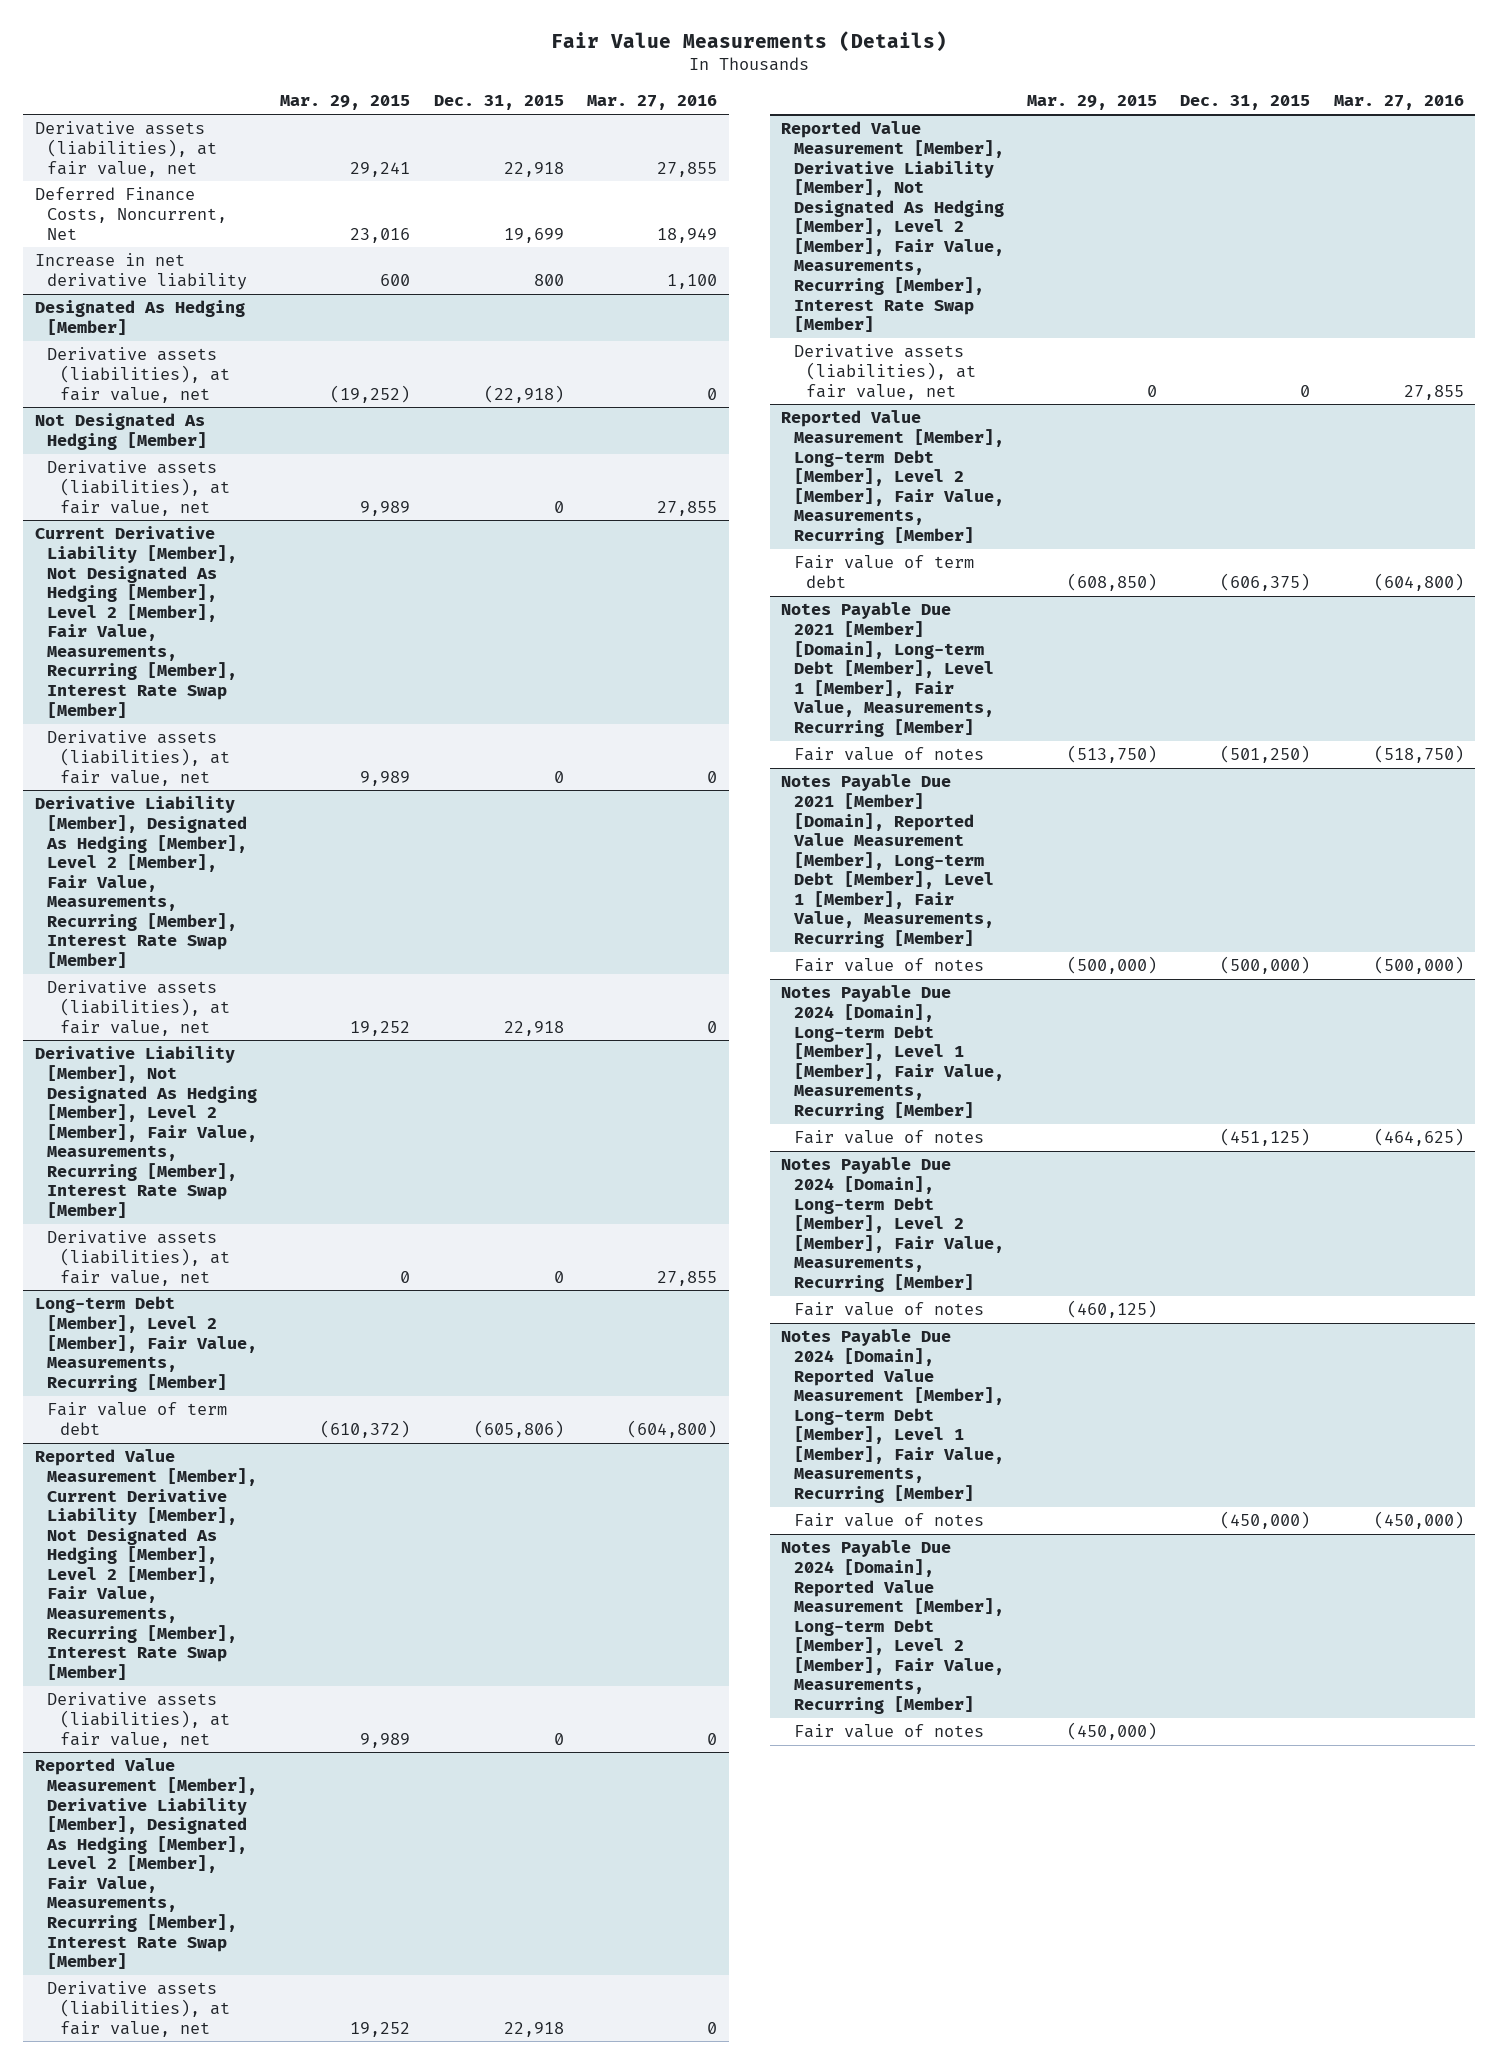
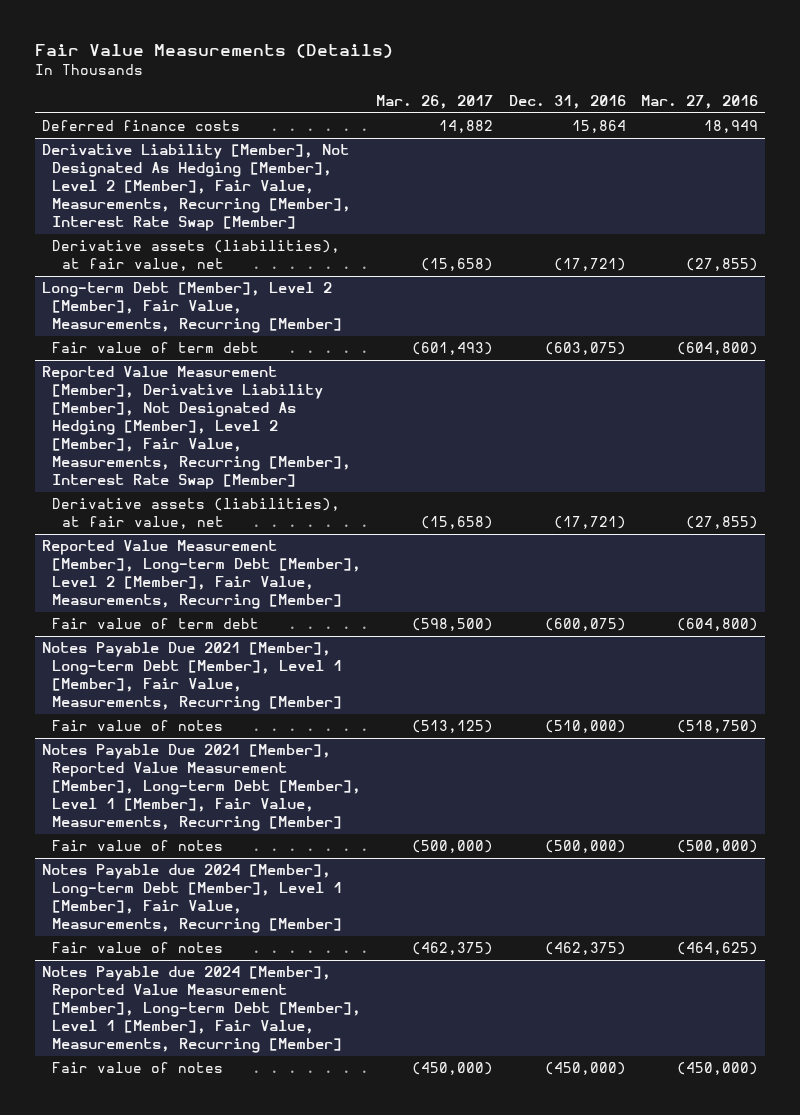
- | Mar. 29, 2015 | Dec. 31, 2015 | Mar. 27, 2016
+ | Mar. 26, 2017 | Dec. 31, 2016 | Mar. 27, 2016
- Derivative assets (liabilities), at fair value, net | 29,241 | 22,918 | 27,855
- Deferred Finance Costs, Noncurrent, Net | 23,016 | 19,699 | 18,949
- Increase in net derivative liability | 600 | 800 | 1,100
- Designated As Hedging [Member]
- Derivative assets (liabilities), at fair value, net | (19,252) | (22,918) | 0
- Not Designated As Hedging [Member]
- Derivative assets (liabilities), at fair value, net | 9,989 | 0 | 27,855
- Current Derivative Liability [Member], Not Designated As Hedging [Member], Level 2 [Member], Fair Value, Measurements, Recurring [Member], Interest Rate Swap [Member]
- Derivative assets (liabilities), at fair value, net | 9,989 | 0 | 0
- Derivative Liability [Member], Designated As Hedging [Member], Level 2 [Member], Fair Value, Measurements, Recurring [Member], Interest Rate Swap [Member]
- Derivative assets (liabilities), at fair value, net | 19,252 | 22,918 | 0
+ Deferred finance costs | 14,882 | 15,864 | 18,949
@ Derivative Liability [Member], Not Designated As Hedging [Member], Level 2 [Member], Fair Value, Measurements, Recurring [Member], Interest Rate Swap [Member]
- Derivative assets (liabilities), at fair value, net | 0 | 0 | 27,855
+ Derivative assets (liabilities), at fair value, net | (15,658) | (17,721) | (27,855)
- Reported Value Measurement [Member], Current Derivative Liability [Member], Not Designated As Hedging [Member], Level 2 [Member], Fair Value, Measurements, Recurring [Member], Interest Rate Swap [Member]
- Derivative assets (liabilities), at fair value, net | 9,989 | 0 | 0
- Reported Value Measurement [Member], Derivative Liability [Member], Designated As Hedging [Member], Level 2 [Member], Fair Value, Measurements, Recurring [Member], Interest Rate Swap [Member]
- Derivative assets (liabilities), at fair value, net | 19,252 | 22,918 | 0
@ Reported Value Measurement [Member], Derivative Liability [Member], Not Designated As Hedging [Member], Level 2 [Member], Fair Value, Measurements, Recurring [Member], Interest Rate Swap [Member]
- Derivative assets (liabilities), at fair value, net | 0 | 0 | 27,855
+ Derivative assets (liabilities), at fair value, net | (15,658) | (17,721) | (27,855)
- Notes Payable Due 2021 [Member] [Domain], Long-term Debt [Member], Level 1 [Member], Fair Value, Measurements, Recurring [Member]
+ Notes Payable Due 2021 [Member], Long-term Debt [Member], Level 1 [Member], Fair Value, Measurements, Recurring [Member]
- Notes Payable Due 2021 [Member] [Domain], Reported Value Measurement [Member], Long-term Debt [Member], Level 1 [Member], Fair Value, Measurements, Recurring [Member]
+ Notes Payable Due 2021 [Member], Reported Value Measurement [Member], Long-term Debt [Member], Level 1 [Member], Fair Value, Measurements, Recurring [Member]
- Notes Payable Due 2024 [Domain], Long-term Debt [Member], Level 1 [Member], Fair Value, Measurements, Recurring [Member]
+ Notes Payable due 2024 [Member], Long-term Debt [Member], Level 1 [Member], Fair Value, Measurements, Recurring [Member]
- Notes Payable Due 2024 [Domain], Long-term Debt [Member], Level 2 [Member], Fair Value, Measurements, Recurring [Member]
- Fair value of notes | (460,125) | |
- Notes Payable Due 2024 [Domain], Reported Value Measurement [Member], Long-term Debt [Member], Level 1 [Member], Fair Value, Measurements, Recurring [Member]
+ Notes Payable due 2024 [Member], Reported Value Measurement [Member], Long-term Debt [Member], Level 1 [Member], Fair Value, Measurements, Recurring [Member]
- Notes Payable Due 2024 [Domain], Reported Value Measurement [Member], Long-term Debt [Member], Level 2 [Member], Fair Value, Measurements, Recurring [Member]
- Fair value of notes | (450,000) | |

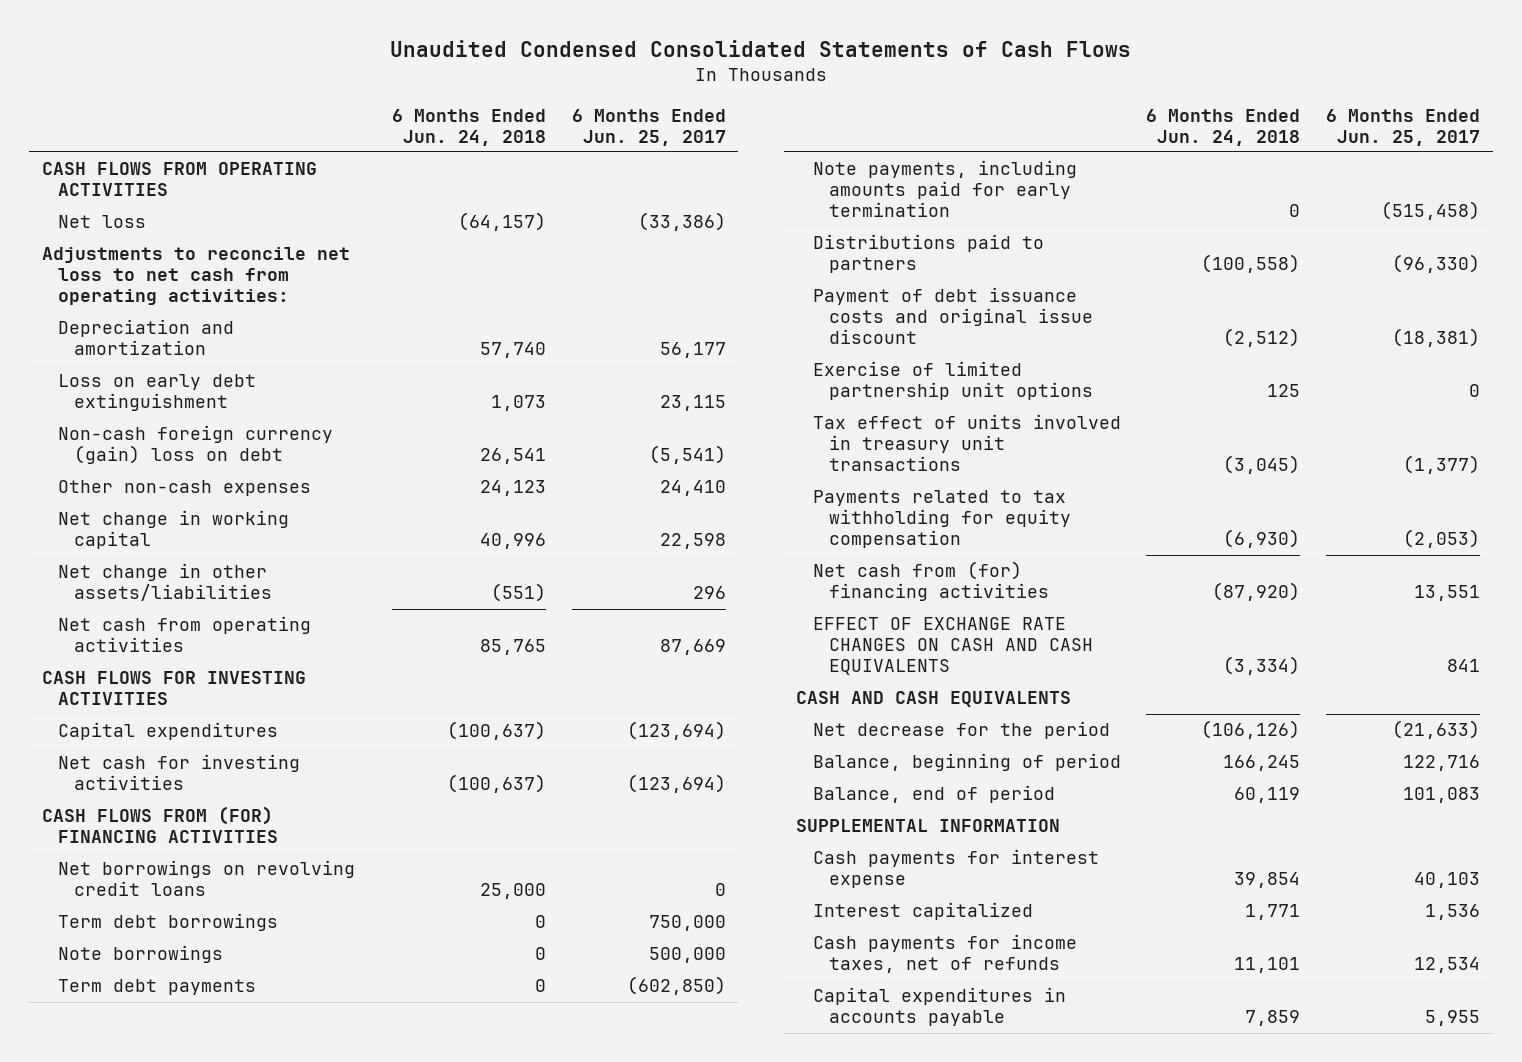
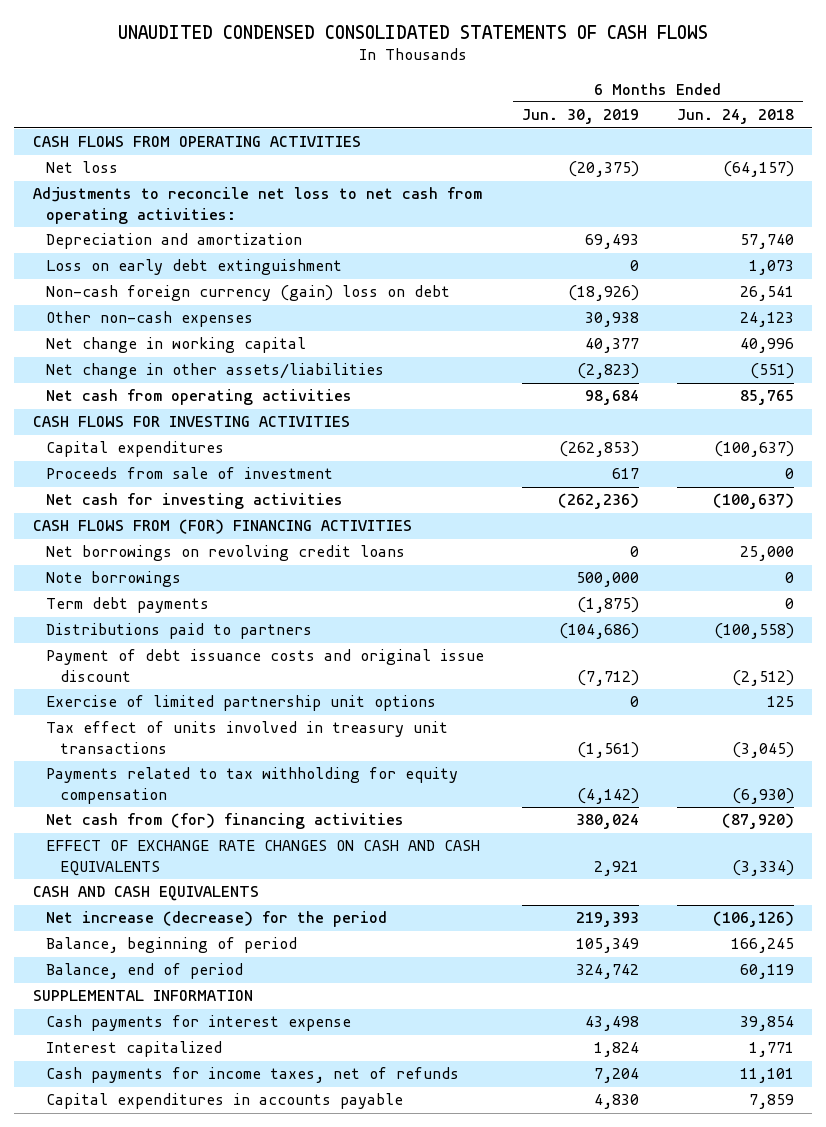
- Unaudited Condensed Consolidated Statements of Cash Flows
+ UNAUDITED CONDENSED CONSOLIDATED STATEMENTS OF CASH FLOWS
- | 6 Months Ended Jun. 24, 2018 | 6 Months Ended Jun. 25, 2017
+ | 6 Months Ended Jun. 30, 2019 | 6 Months Ended Jun. 24, 2018
+ Proceeds from sale of investment | 617 | 0
- Term debt borrowings | 0 | 750,000
- Note payments, including amounts paid for early termination | 0 | (515,458)
- Net decrease for the period | (106,126) | (21,633)
+ Net increase (decrease) for the period | 219,393 | (106,126)

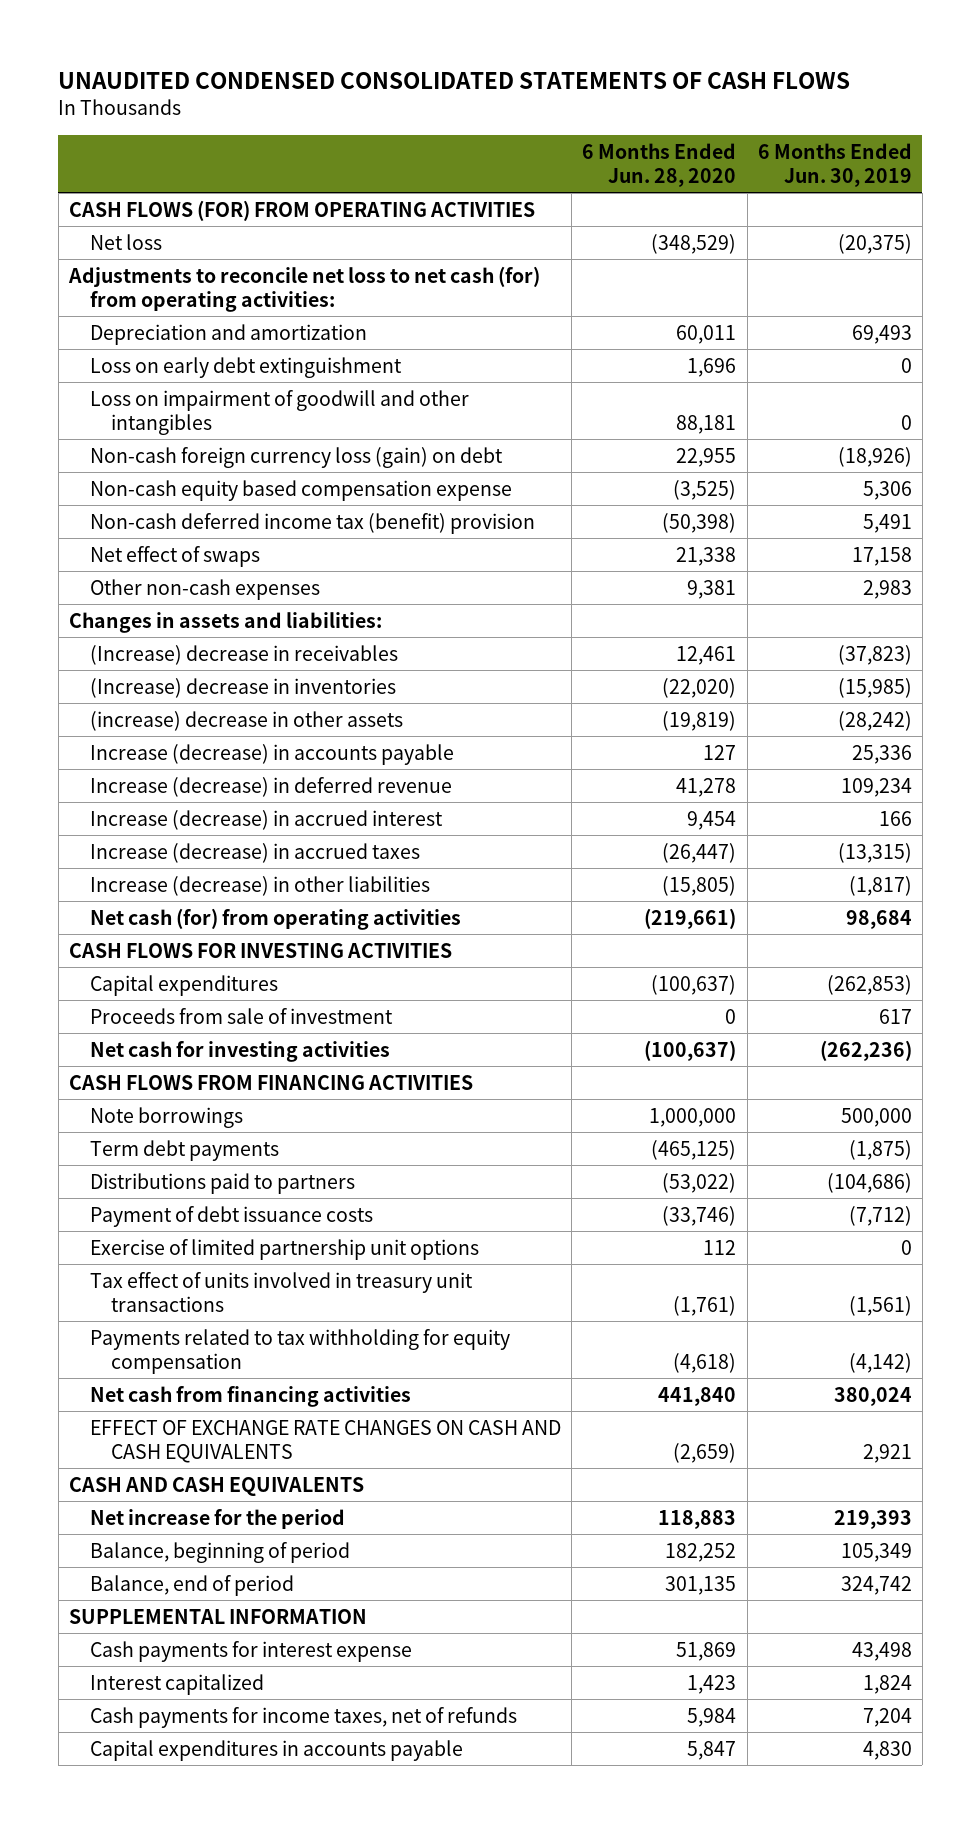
- | 6 Months Ended Jun. 30, 2019 | 6 Months Ended Jun. 24, 2018
+ | 6 Months Ended Jun. 28, 2020 | 6 Months Ended Jun. 30, 2019
- CASH FLOWS FROM OPERATING ACTIVITIES
+ CASH FLOWS (FOR) FROM OPERATING ACTIVITIES
- Adjustments to reconcile net loss to net cash from operating activities:
+ Adjustments to reconcile net loss to net cash (for) from operating activities:
- Non-cash foreign currency (gain) loss on debt | (18,926) | 26,541
- Other non-cash expenses | 30,938 | 24,123
- Net change in working capital | 40,377 | 40,996
- Net change in other assets/liabilities | (2,823) | (551)
- Net cash from operating activities | 98,684 | 85,765
+ Loss on impairment of goodwill and other intangibles | 88,181 | 0
+ Non-cash foreign currency loss (gain) on debt | 22,955 | (18,926)
+ Non-cash equity based compensation expense | (3,525) | 5,306
+ Non-cash deferred income tax (benefit) provision | (50,398) | 5,491
+ Net effect of swaps | 21,338 | 17,158
+ Other non-cash expenses | 9,381 | 2,983
+ Changes in assets and liabilities:
+ (Increase) decrease in receivables | 12,461 | (37,823)
+ (Increase) decrease in inventories | (22,020) | (15,985)
+ (increase) decrease in other assets | (19,819) | (28,242)
+ Increase (decrease) in accounts payable | 127 | 25,336
+ Increase (decrease) in deferred revenue | 41,278 | 109,234
+ Increase (decrease) in accrued interest | 9,454 | 166
+ Increase (decrease) in accrued taxes | (26,447) | (13,315)
+ Increase (decrease) in other liabilities | (15,805) | (1,817)
+ Net cash (for) from operating activities | (219,661) | 98,684
- CASH FLOWS FROM (FOR) FINANCING ACTIVITIES
- Net borrowings on revolving credit loans | 0 | 25,000
+ CASH FLOWS FROM FINANCING ACTIVITIES
- Payment of debt issuance costs and original issue discount | (7,712) | (2,512)
+ Payment of debt issuance costs | (33,746) | (7,712)
- Net cash from (for) financing activities | 380,024 | (87,920)
+ Net cash from financing activities | 441,840 | 380,024
- Net increase (decrease) for the period | 219,393 | (106,126)
+ Net increase for the period | 118,883 | 219,393

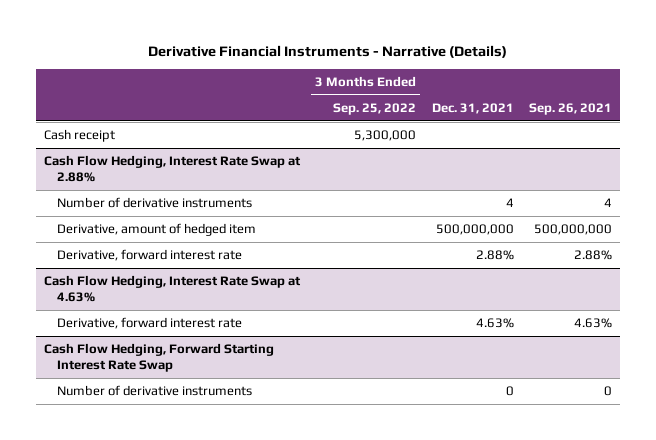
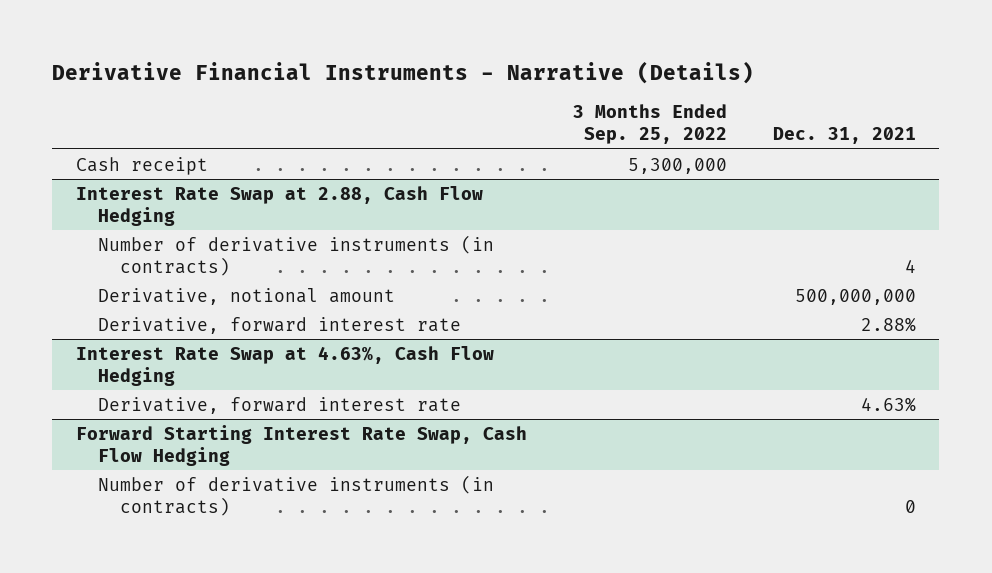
- | 3 Months Ended Sep. 25, 2022 | Dec. 31, 2021 | Sep. 26, 2021
+ | 3 Months Ended Sep. 25, 2022 | Dec. 31, 2021
- Cash Flow Hedging, Interest Rate Swap at 2.88%
- Number of derivative instruments | | 4 | 4
- Derivative, amount of hedged item | | 500,000,000 | 500,000,000
+ Interest Rate Swap at 2.88, Cash Flow Hedging
+ Number of derivative instruments (in contracts) | | 4
+ Derivative, notional amount | | 500,000,000
- Cash Flow Hedging, Interest Rate Swap at 4.63%
+ Interest Rate Swap at 4.63%, Cash Flow Hedging
- Cash Flow Hedging, Forward Starting Interest Rate Swap
- Number of derivative instruments | | 0 | 0
+ Forward Starting Interest Rate Swap, Cash Flow Hedging
+ Number of derivative instruments (in contracts) | | 0

